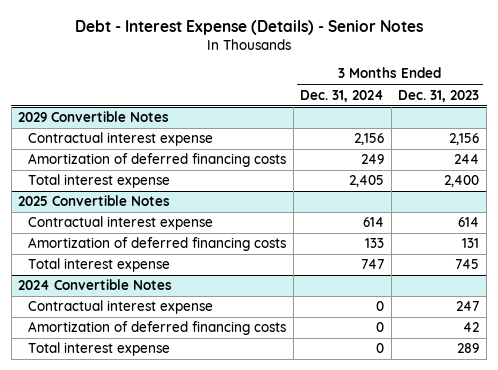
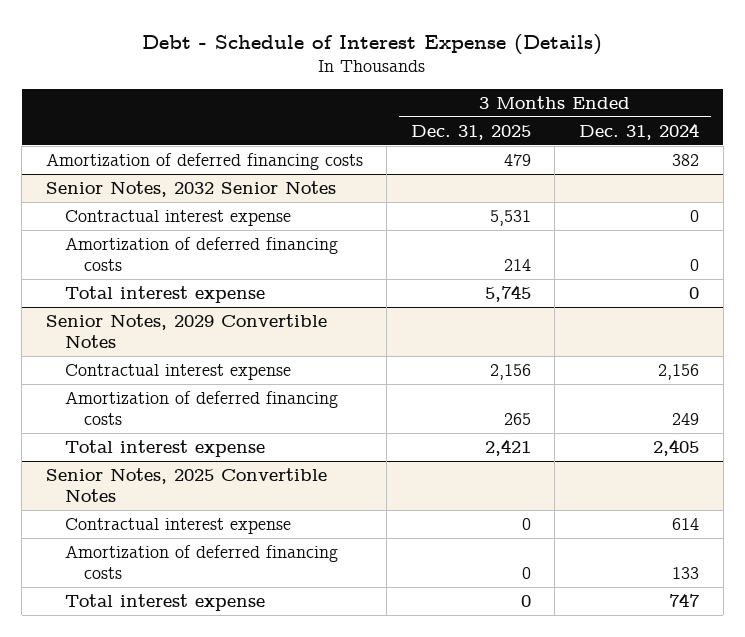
- Debt - Interest Expense (Details) - Senior Notes
+ Debt - Schedule of Interest Expense (Details)
- | 3 Months Ended Dec. 31, 2024 | 3 Months Ended Dec. 31, 2023
+ | 3 Months Ended Dec. 31, 2025 | 3 Months Ended Dec. 31, 2024
- 2029 Convertible Notes
+ Amortization of deferred financing costs | 479 | 382
+ Senior Notes, 2032 Senior Notes
+ Contractual interest expense | 5,531 | 0
+ Amortization of deferred financing costs | 214 | 0
+ Total interest expense | 5,745 | 0
+ Senior Notes, 2029 Convertible Notes
- 2025 Convertible Notes
+ Senior Notes, 2025 Convertible Notes
- 2024 Convertible Notes
- Contractual interest expense | 0 | 247
- Amortization of deferred financing costs | 0 | 42
- Total interest expense | 0 | 289

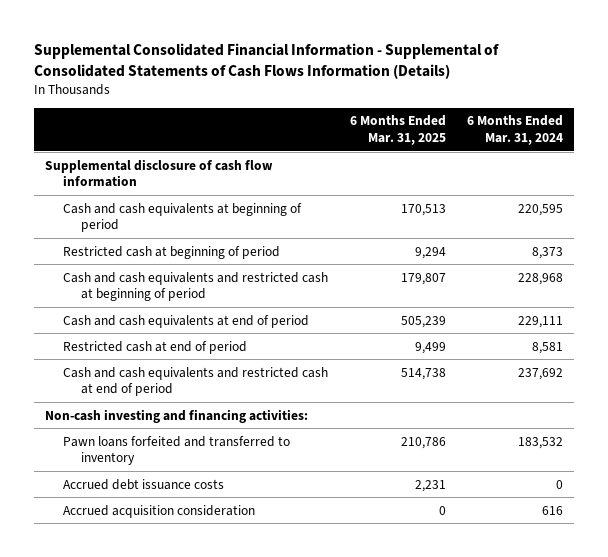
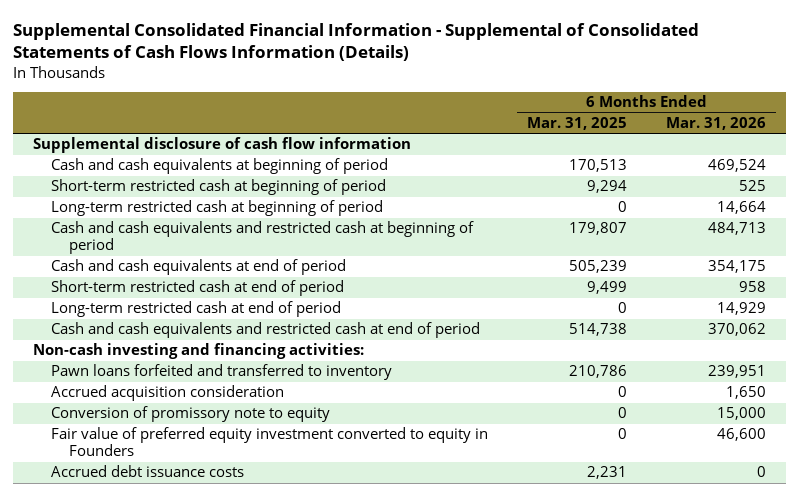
- | 6 Months Ended Mar. 31, 2025 | 6 Months Ended Mar. 31, 2024
+ | 6 Months Ended Mar. 31, 2025 | 6 Months Ended Mar. 31, 2026
- Restricted cash at beginning of period | 9,294 | 8,373
+ Short-term restricted cash at beginning of period | 9,294 | 525
+ Long-term restricted cash at beginning of period | 0 | 14,664
- Restricted cash at end of period | 9,499 | 8,581
+ Short-term restricted cash at end of period | 9,499 | 958
+ Long-term restricted cash at end of period | 0 | 14,929
+ Conversion of promissory note to equity | 0 | 15,000
+ Fair value of preferred equity investment converted to equity in Founders | 0 | 46,600
moved down: Accrued debt issuance costs | 2,231 | 0

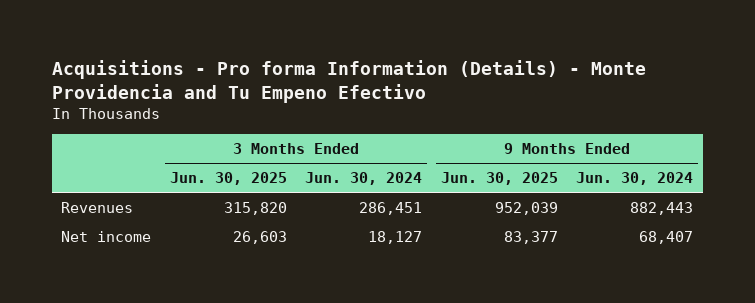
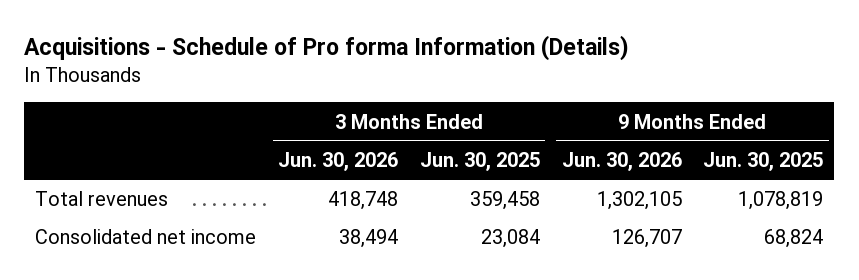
- Acquisitions - Pro forma Information (Details) - Monte Providencia and Tu Empeno Efectivo
+ Acquisitions - Schedule of Pro forma Information (Details)
- | 3 Months Ended Jun. 30, 2025 | 3 Months Ended Jun. 30, 2024 | 9 Months Ended Jun. 30, 2025 | 9 Months Ended Jun. 30, 2024
+ | 3 Months Ended Jun. 30, 2026 | 3 Months Ended Jun. 30, 2025 | 9 Months Ended Jun. 30, 2026 | 9 Months Ended Jun. 30, 2025
- Revenues | 315,820 | 286,451 | 952,039 | 882,443
- Net income | 26,603 | 18,127 | 83,377 | 68,407
+ Total revenues | 418,748 | 359,458 | 1,302,105 | 1,078,819
+ Consolidated net income | 38,494 | 23,084 | 126,707 | 68,824

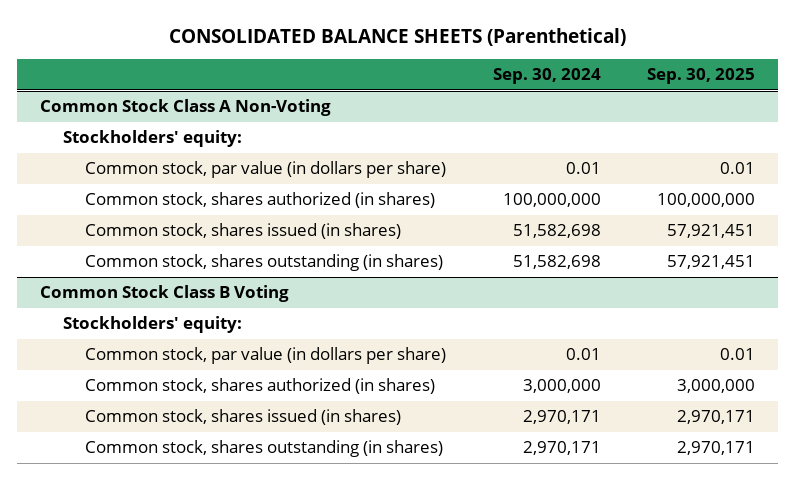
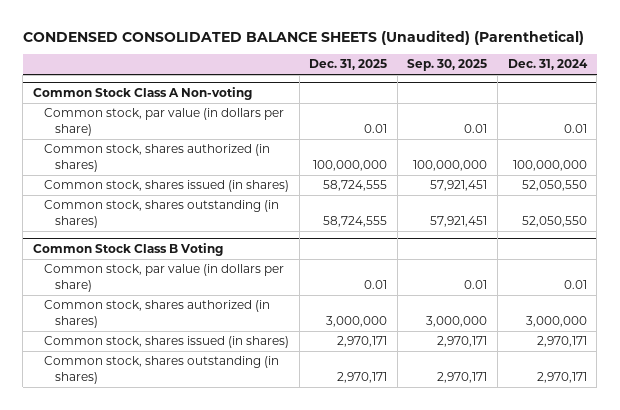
- CONSOLIDATED BALANCE SHEETS (Parenthetical)
+ CONDENSED CONSOLIDATED BALANCE SHEETS (Unaudited) (Parenthetical)
- | Sep. 30, 2024 | Sep. 30, 2025
+ | Dec. 31, 2025 | Sep. 30, 2025 | Dec. 31, 2024
- Common Stock Class A Non-Voting
- Stockholders' equity:
+ Common Stock Class A Non-voting
@ Common Stock Class B Voting
- Stockholders' equity:

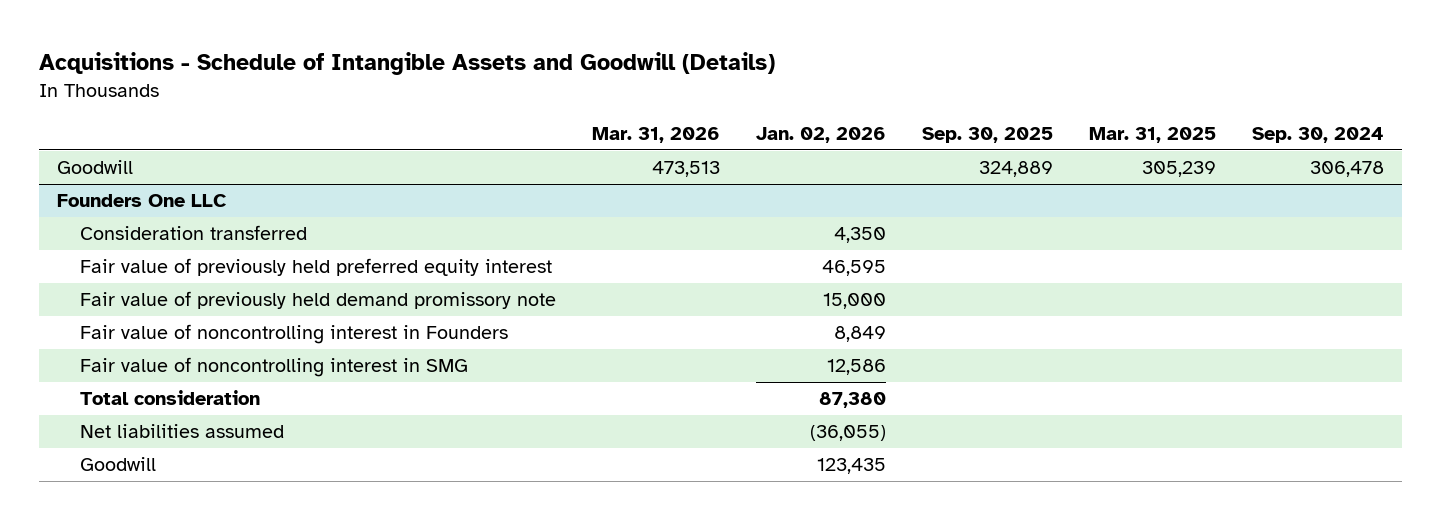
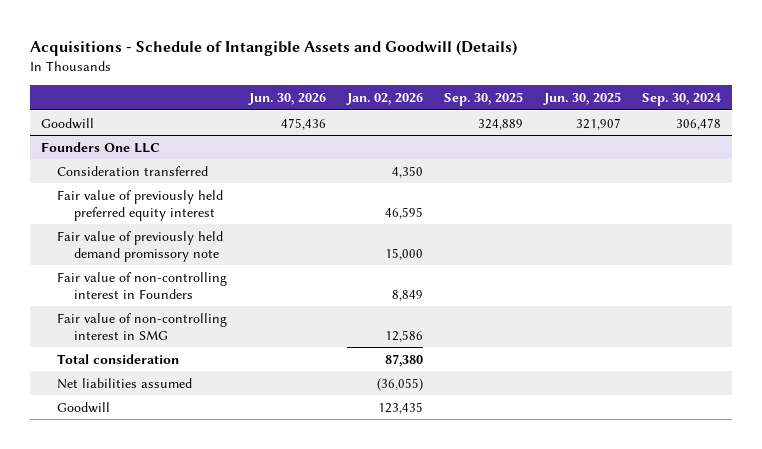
- | Mar. 31, 2026 | Jan. 02, 2026 | Sep. 30, 2025 | Mar. 31, 2025 | Sep. 30, 2024
+ | Jun. 30, 2026 | Jan. 02, 2026 | Sep. 30, 2025 | Jun. 30, 2025 | Sep. 30, 2024
@ Founders One LLC
- Fair value of noncontrolling interest in Founders | | 8,849 | | |
- Fair value of noncontrolling interest in SMG | | 12,586 | | |
+ Fair value of non-controlling interest in Founders | | 8,849 | | |
+ Fair value of non-controlling interest in SMG | | 12,586 | | |

